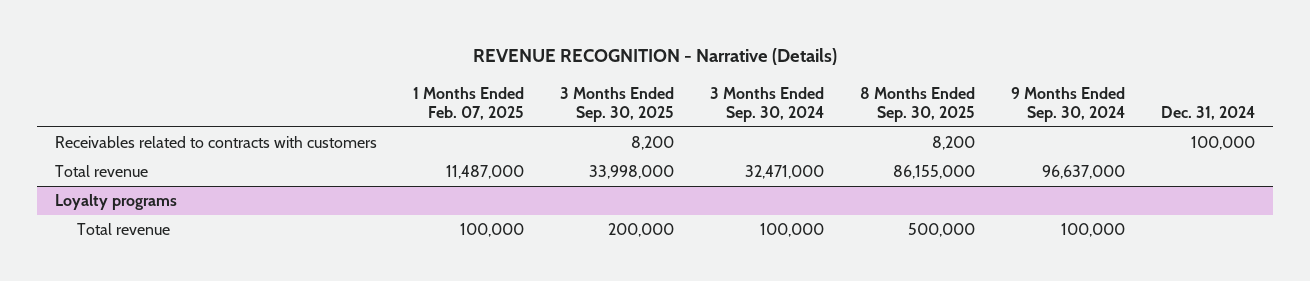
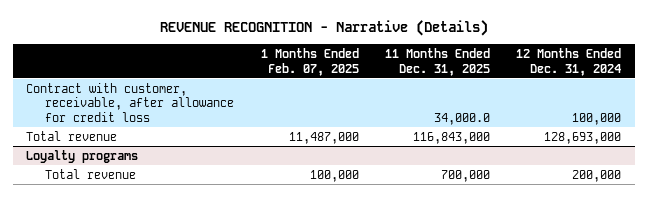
- | 1 Months Ended Feb. 07, 2025 | 3 Months Ended Sep. 30, 2025 | 3 Months Ended Sep. 30, 2024 | 8 Months Ended Sep. 30, 2025 | 9 Months Ended Sep. 30, 2024 | Dec. 31, 2024
+ | 1 Months Ended Feb. 07, 2025 | 11 Months Ended Dec. 31, 2025 | 12 Months Ended Dec. 31, 2024
- Receivables related to contracts with customers | | 8,200 | | 8,200 | | 100,000
+ Contract with customer, receivable, after allowance for credit loss | | 34,000.0 | 100,000

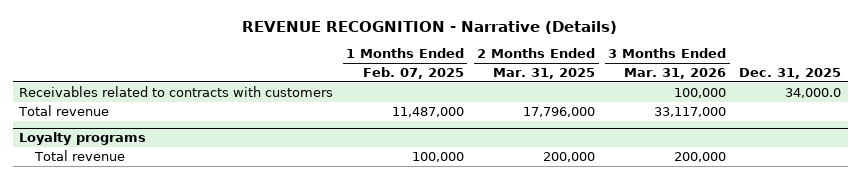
- | 1 Months Ended Feb. 07, 2025 | 11 Months Ended Dec. 31, 2025 | 12 Months Ended Dec. 31, 2024
+ | 1 Months Ended Feb. 07, 2025 | 2 Months Ended Mar. 31, 2025 | 3 Months Ended Mar. 31, 2026 | Dec. 31, 2025
- Contract with customer, receivable, after allowance for credit loss | | 34,000.0 | 100,000
+ Receivables related to contracts with customers | | | 100,000 | 34,000.0

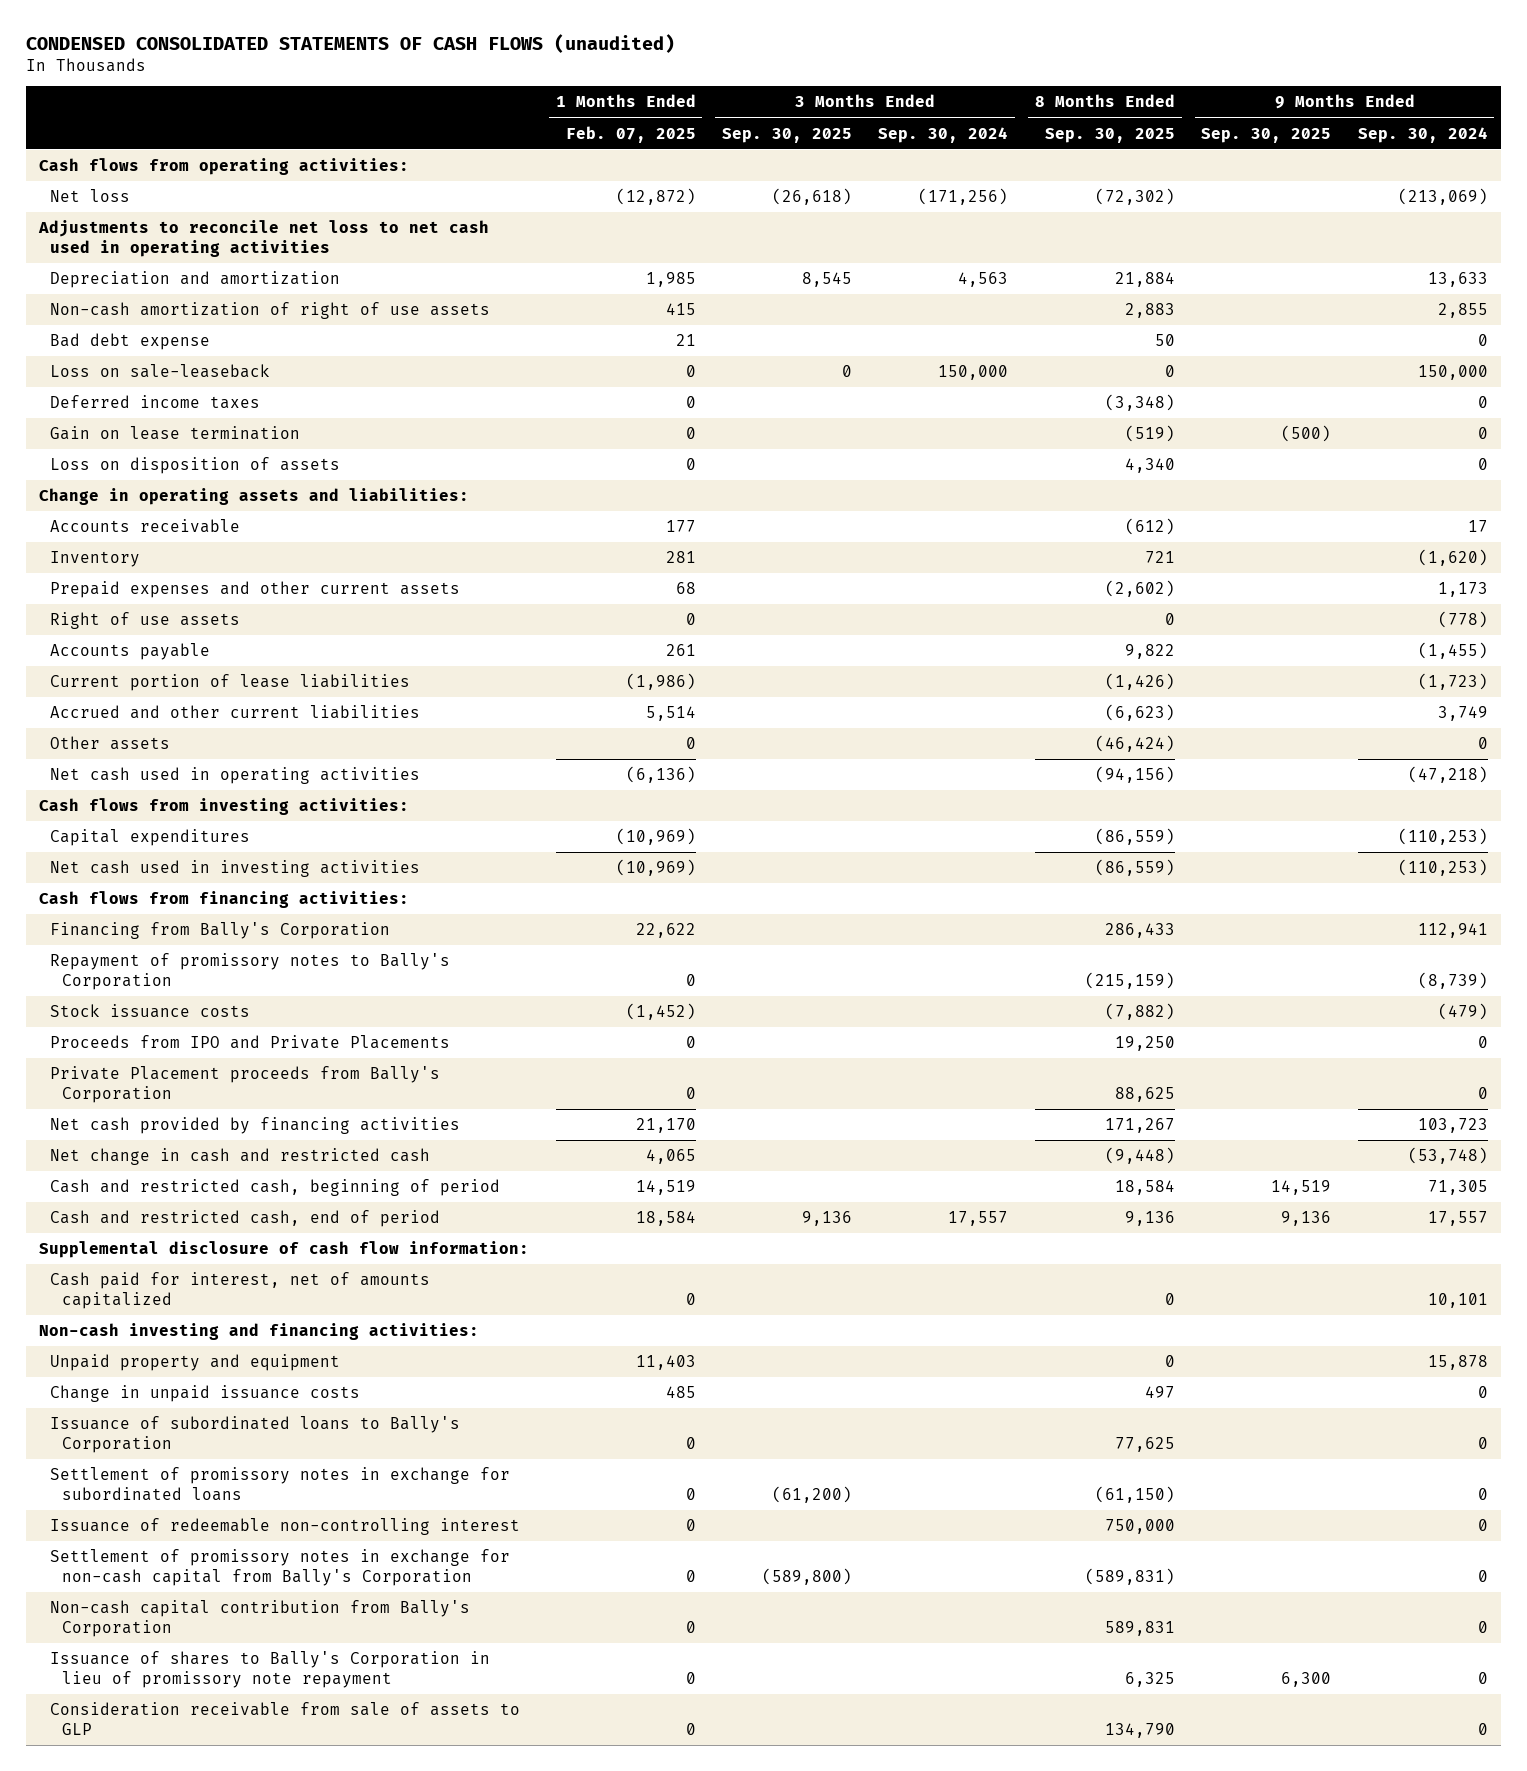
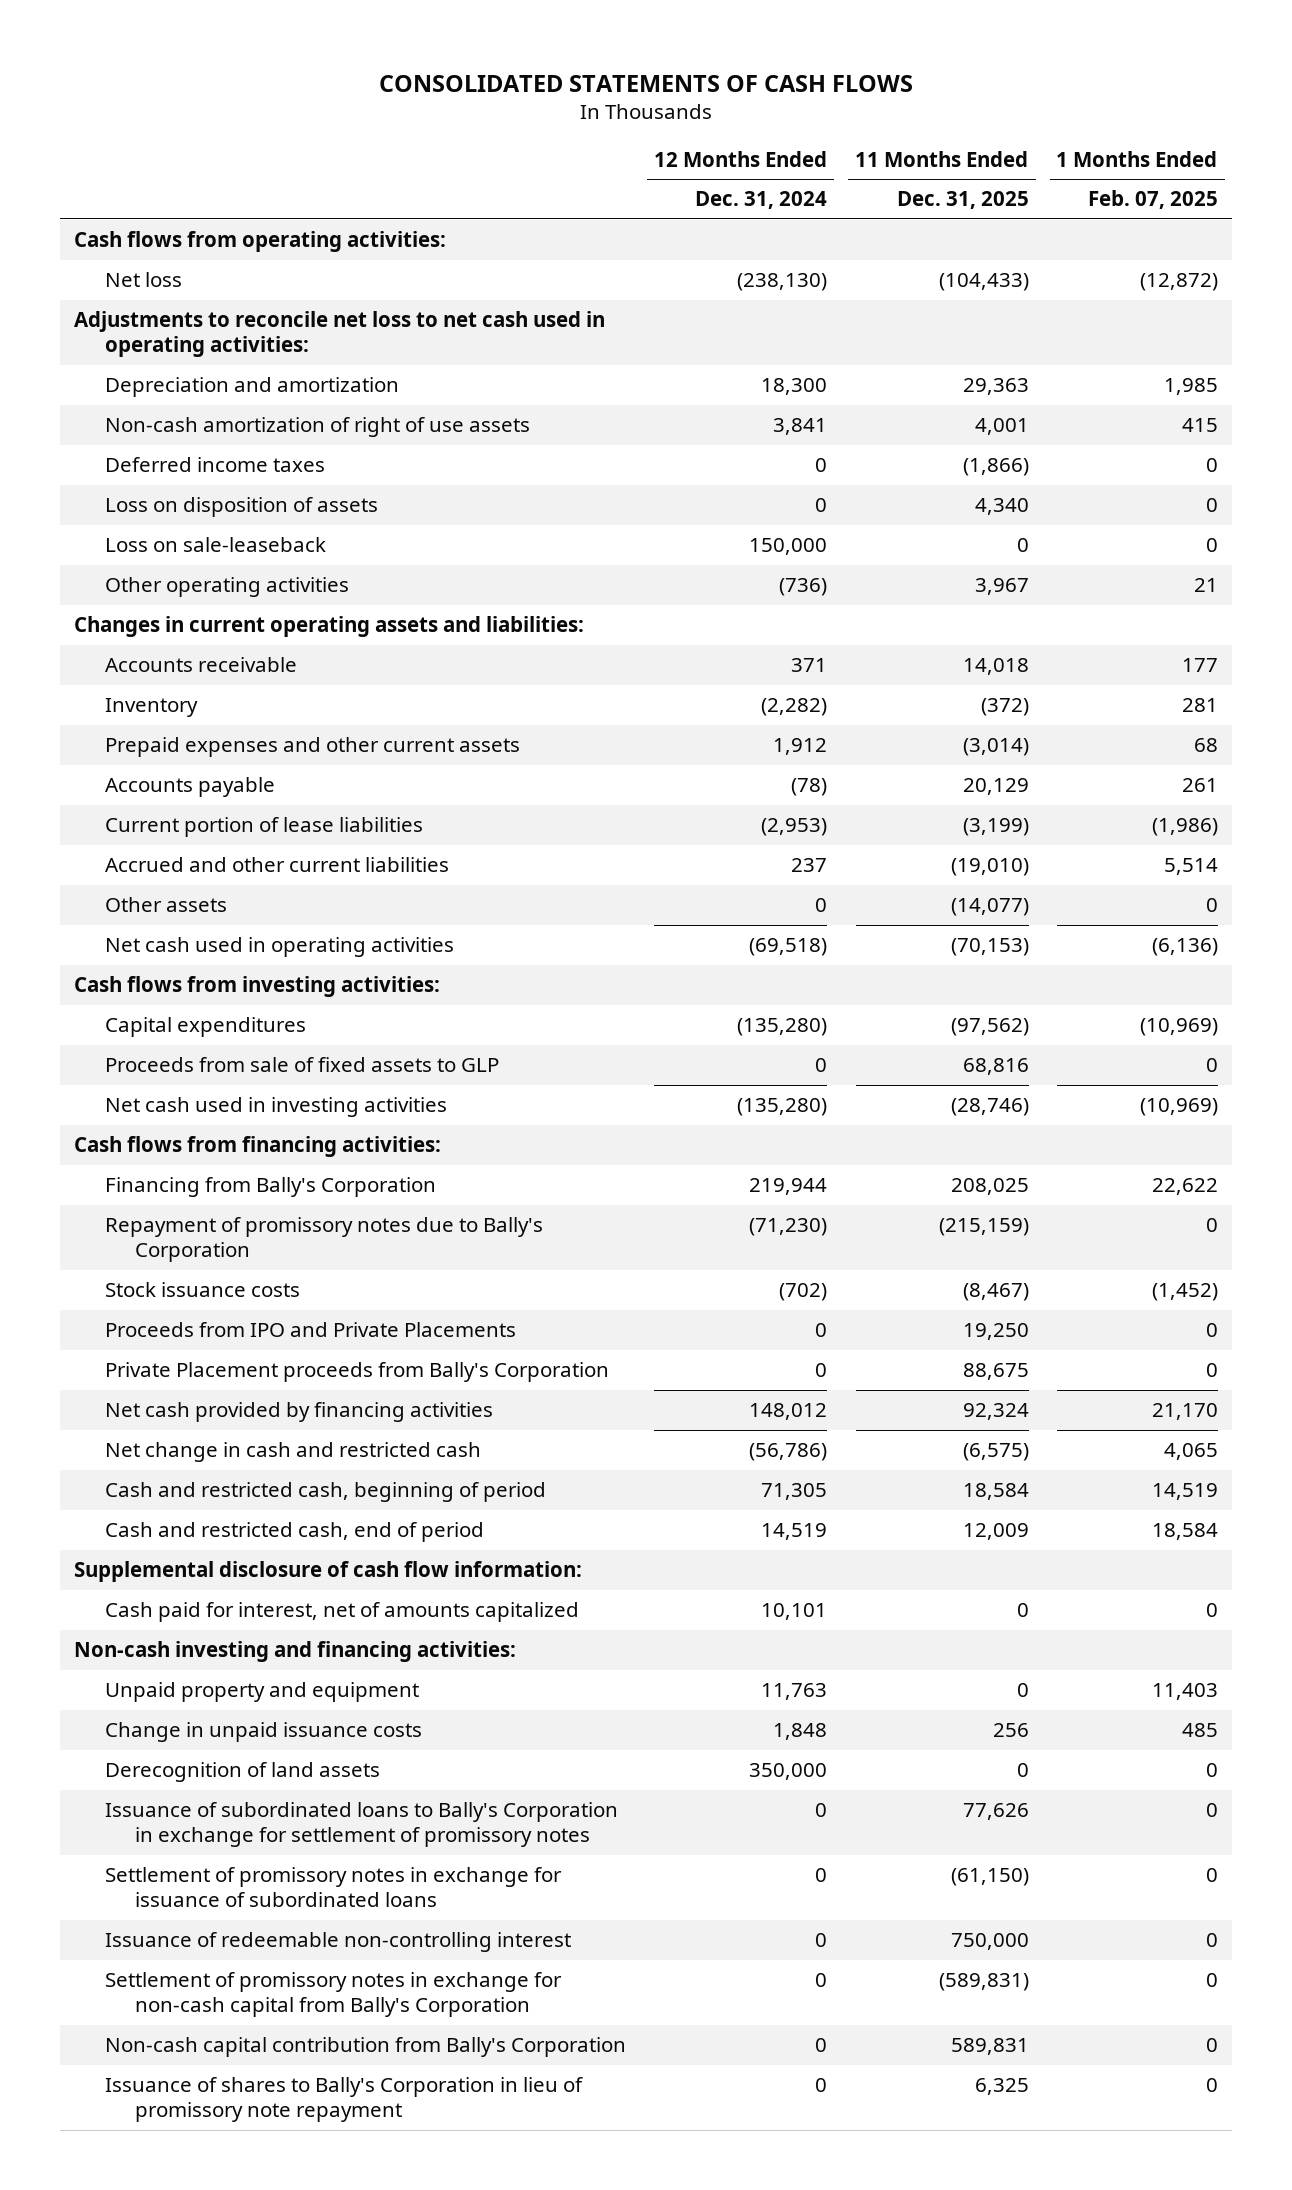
- CONDENSED CONSOLIDATED STATEMENTS OF CASH FLOWS (unaudited)
+ CONSOLIDATED STATEMENTS OF CASH FLOWS
- | 1 Months Ended Feb. 07, 2025 | 3 Months Ended Sep. 30, 2025 | 3 Months Ended Sep. 30, 2024 | 8 Months Ended Sep. 30, 2025 | 9 Months Ended Sep. 30, 2025 | 9 Months Ended Sep. 30, 2024
+ | 12 Months Ended Dec. 31, 2024 | 11 Months Ended Dec. 31, 2025 | 1 Months Ended Feb. 07, 2025
- Adjustments to reconcile net loss to net cash used in operating activities
+ Adjustments to reconcile net loss to net cash used in operating activities:
- Bad debt expense | 21 | | | 50 | | 0
- Gain on lease termination | 0 | | | (519) | (500) | 0
- Change in operating assets and liabilities:
moved down: Loss on sale-leaseback | 150,000 | 0 | 0
+ Other operating activities | (736) | 3,967 | 21
+ Changes in current operating assets and liabilities:
- Right of use assets | 0 | | | 0 | | (778)
+ Proceeds from sale of fixed assets to GLP | 0 | 68,816 | 0
- Repayment of promissory notes to Bally's Corporation | 0 | | | (215,159) | | (8,739)
+ Repayment of promissory notes due to Bally's Corporation | (71,230) | (215,159) | 0
- Issuance of subordinated loans to Bally's Corporation | 0 | | | 77,625 | | 0
- Settlement of promissory notes in exchange for subordinated loans | 0 | (61,200) | | (61,150) | | 0
+ Derecognition of land assets | 350,000 | 0 | 0
+ Issuance of subordinated loans to Bally's Corporation in exchange for settlement of promissory notes | 0 | 77,626 | 0
+ Settlement of promissory notes in exchange for issuance of subordinated loans | 0 | (61,150) | 0
- Consideration receivable from sale of assets to GLP | 0 | | | 134,790 | | 0

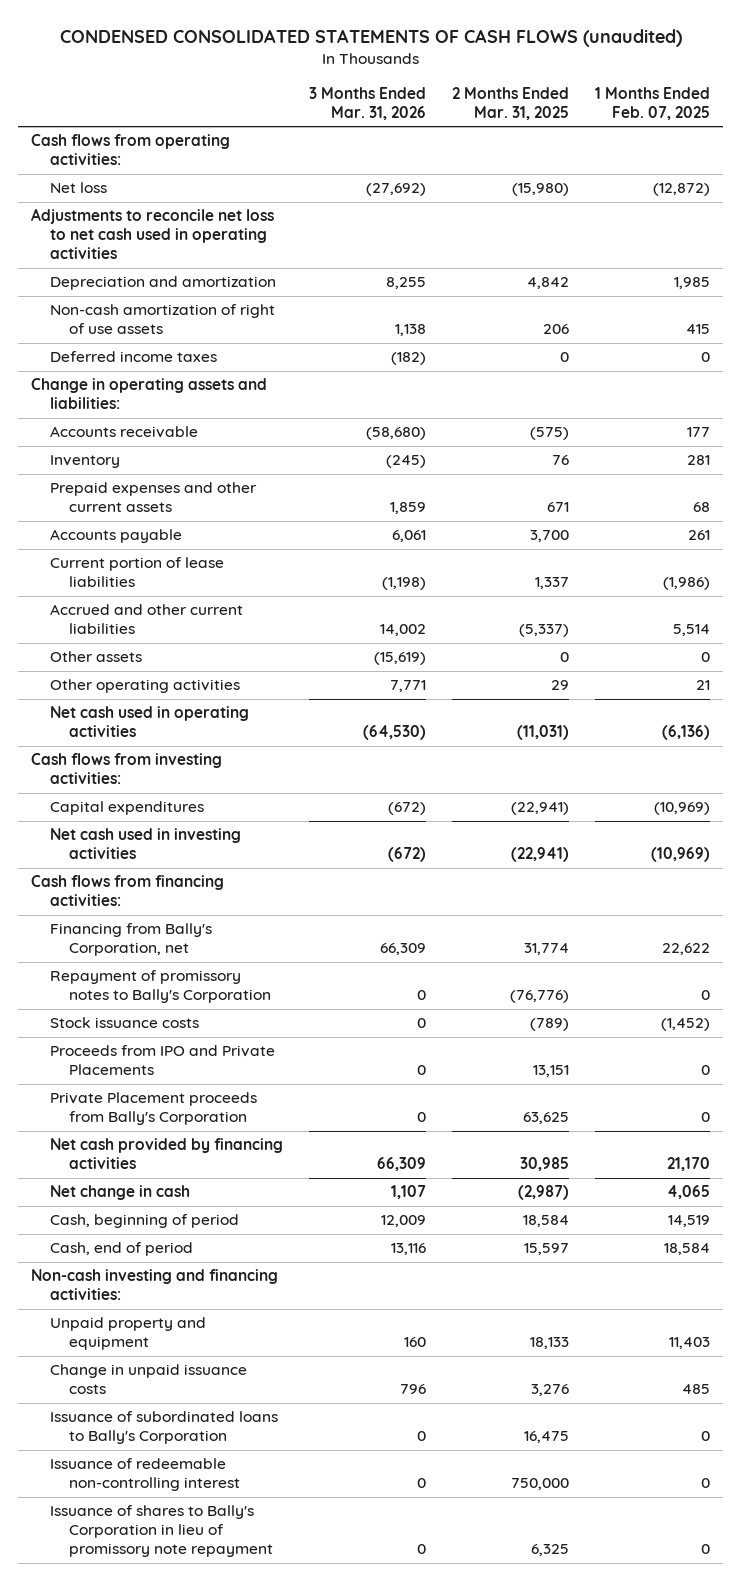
- CONSOLIDATED STATEMENTS OF CASH FLOWS
+ CONDENSED CONSOLIDATED STATEMENTS OF CASH FLOWS (unaudited)
- | 12 Months Ended Dec. 31, 2024 | 11 Months Ended Dec. 31, 2025 | 1 Months Ended Feb. 07, 2025
+ | 3 Months Ended Mar. 31, 2026 | 2 Months Ended Mar. 31, 2025 | 1 Months Ended Feb. 07, 2025
- Adjustments to reconcile net loss to net cash used in operating activities:
+ Adjustments to reconcile net loss to net cash used in operating activities
- Loss on disposition of assets | 0 | 4,340 | 0
- Loss on sale-leaseback | 150,000 | 0 | 0
- Changes in current operating assets and liabilities:
+ Change in operating assets and liabilities:
moved down: Other operating activities | 7,771 | 29 | 21
- Proceeds from sale of fixed assets to GLP | 0 | 68,816 | 0
- Financing from Bally's Corporation | 219,944 | 208,025 | 22,622
- Repayment of promissory notes due to Bally's Corporation | (71,230) | (215,159) | 0
+ Financing from Bally's Corporation, net | 66,309 | 31,774 | 22,622
+ Repayment of promissory notes to Bally's Corporation | 0 | (76,776) | 0
- Net change in cash and restricted cash | (56,786) | (6,575) | 4,065
- Cash and restricted cash, beginning of period | 71,305 | 18,584 | 14,519
- Cash and restricted cash, end of period | 14,519 | 12,009 | 18,584
- Supplemental disclosure of cash flow information:
- Cash paid for interest, net of amounts capitalized | 10,101 | 0 | 0
+ Net change in cash | 1,107 | (2,987) | 4,065
+ Cash, beginning of period | 12,009 | 18,584 | 14,519
+ Cash, end of period | 13,116 | 15,597 | 18,584
- Derecognition of land assets | 350,000 | 0 | 0
- Issuance of subordinated loans to Bally's Corporation in exchange for settlement of promissory notes | 0 | 77,626 | 0
- Settlement of promissory notes in exchange for issuance of subordinated loans | 0 | (61,150) | 0
+ Issuance of subordinated loans to Bally's Corporation | 0 | 16,475 | 0
- Settlement of promissory notes in exchange for non-cash capital from Bally's Corporation | 0 | (589,831) | 0
- Non-cash capital contribution from Bally's Corporation | 0 | 589,831 | 0

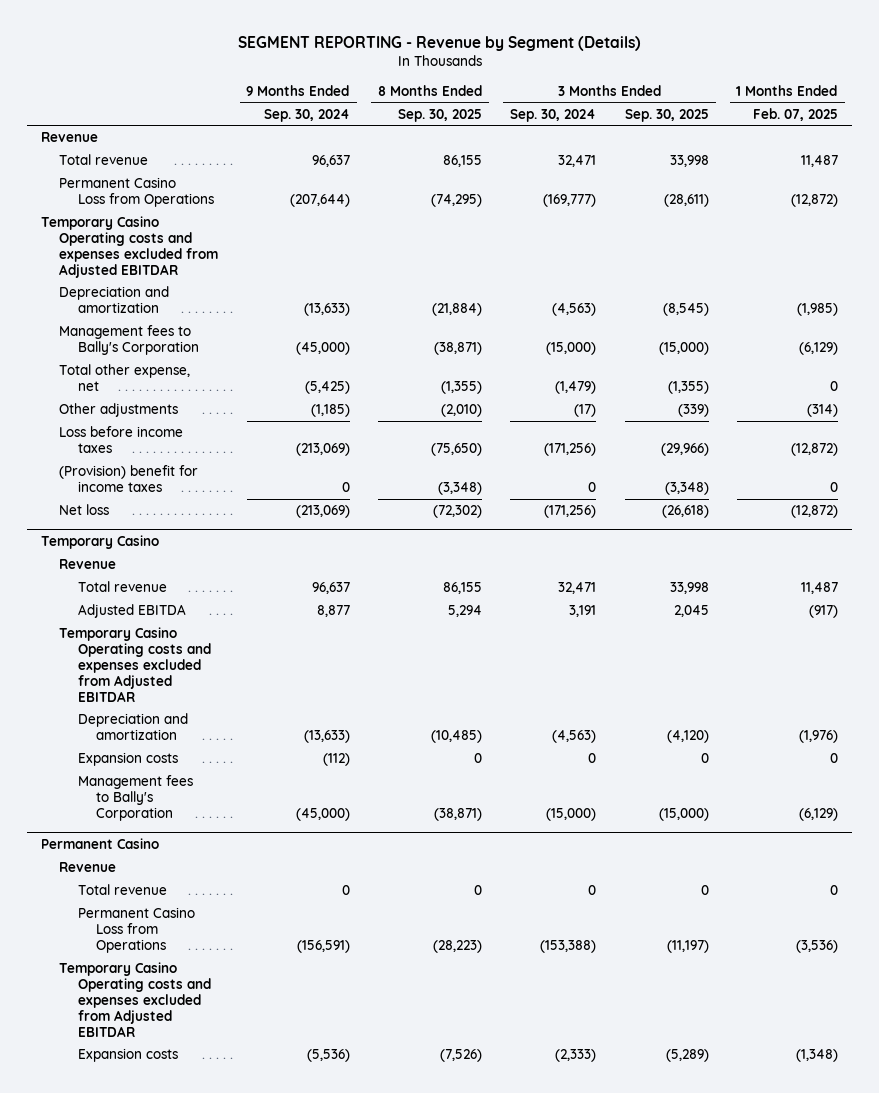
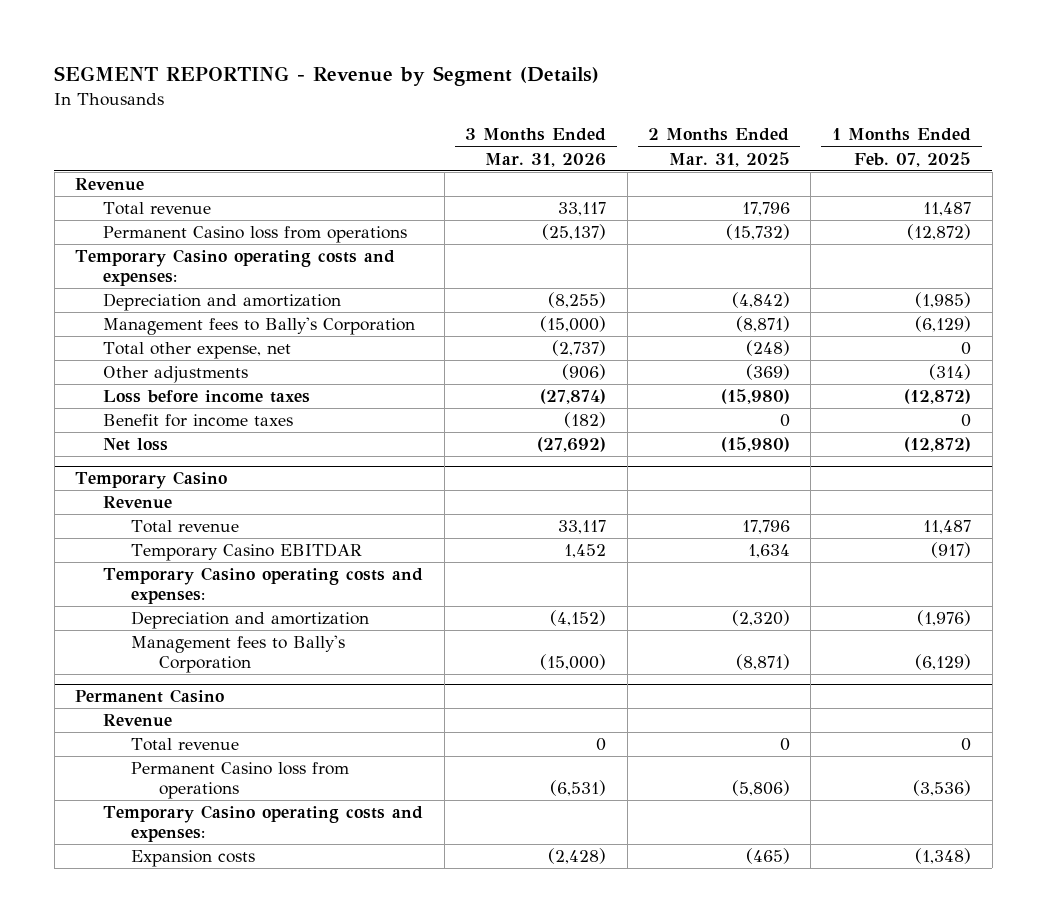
- | 9 Months Ended Sep. 30, 2024 | 8 Months Ended Sep. 30, 2025 | 3 Months Ended Sep. 30, 2024 | 3 Months Ended Sep. 30, 2025 | 1 Months Ended Feb. 07, 2025
+ | 3 Months Ended Mar. 31, 2026 | 2 Months Ended Mar. 31, 2025 | 1 Months Ended Feb. 07, 2025
- Permanent Casino Loss from Operations | (207,644) | (74,295) | (169,777) | (28,611) | (12,872)
- Temporary Casino Operating costs and expenses excluded from Adjusted EBITDAR
+ Permanent Casino loss from operations | (25,137) | (15,732) | (12,872)
+ Temporary Casino operating costs and expenses:
- (Provision) benefit for income taxes | 0 | (3,348) | 0 | (3,348) | 0
+ Benefit for income taxes | (182) | 0 | 0
@ Temporary Casino
- Adjusted EBITDA | 8,877 | 5,294 | 3,191 | 2,045 | (917)
- Temporary Casino Operating costs and expenses excluded from Adjusted EBITDAR
+ Temporary Casino EBITDAR | 1,452 | 1,634 | (917)
+ Temporary Casino operating costs and expenses:
- Expansion costs | (112) | 0 | 0 | 0 | 0
@ Permanent Casino
- Permanent Casino Loss from Operations | (156,591) | (28,223) | (153,388) | (11,197) | (3,536)
- Temporary Casino Operating costs and expenses excluded from Adjusted EBITDAR
+ Permanent Casino loss from operations | (6,531) | (5,806) | (3,536)
+ Temporary Casino operating costs and expenses:

